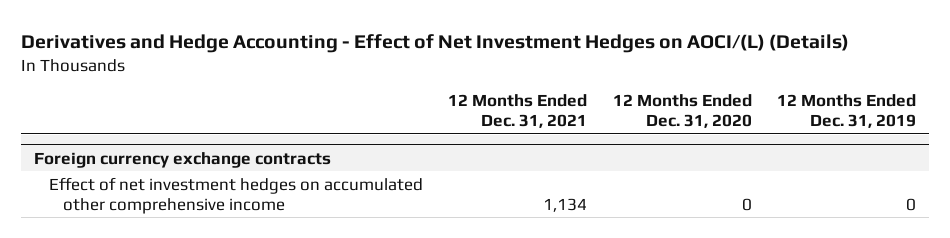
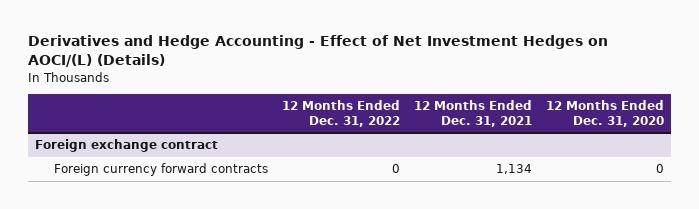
- | 12 Months Ended Dec. 31, 2021 | 12 Months Ended Dec. 31, 2020 | 12 Months Ended Dec. 31, 2019
+ | 12 Months Ended Dec. 31, 2022 | 12 Months Ended Dec. 31, 2021 | 12 Months Ended Dec. 31, 2020
- Foreign currency exchange contracts
- Effect of net investment hedges on accumulated other comprehensive income | 1,134 | 0 | 0
+ Foreign exchange contract
+ Foreign currency forward contracts | 0 | 1,134 | 0

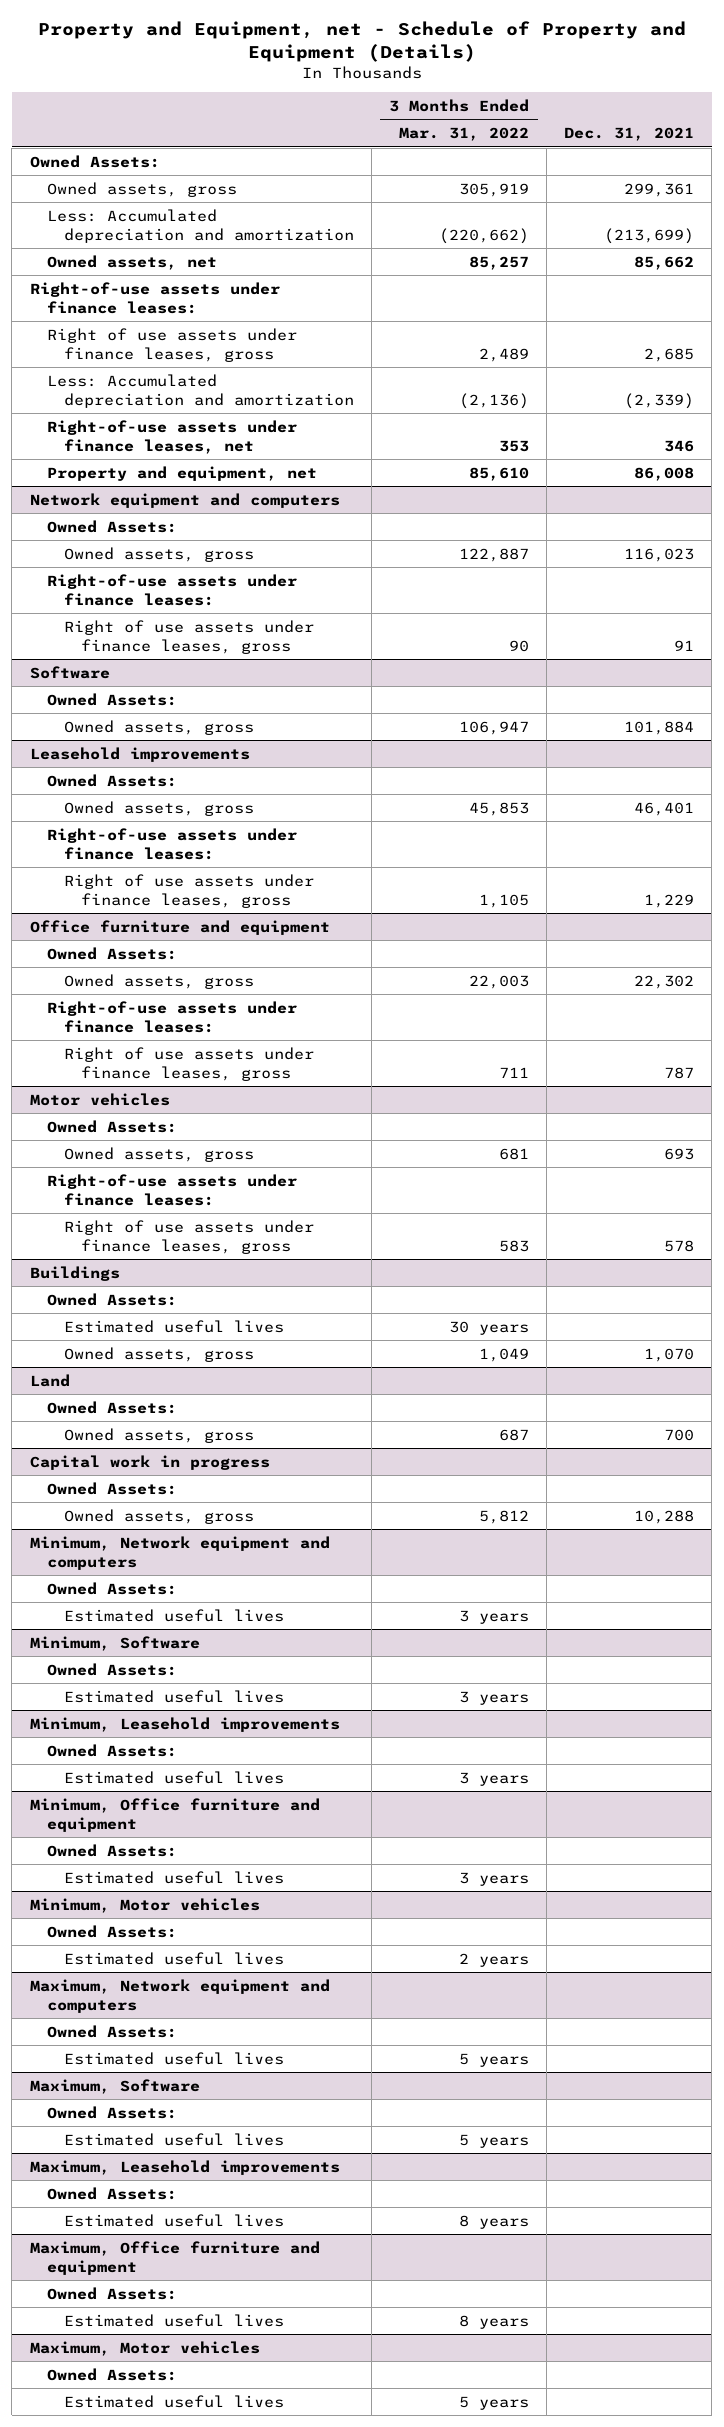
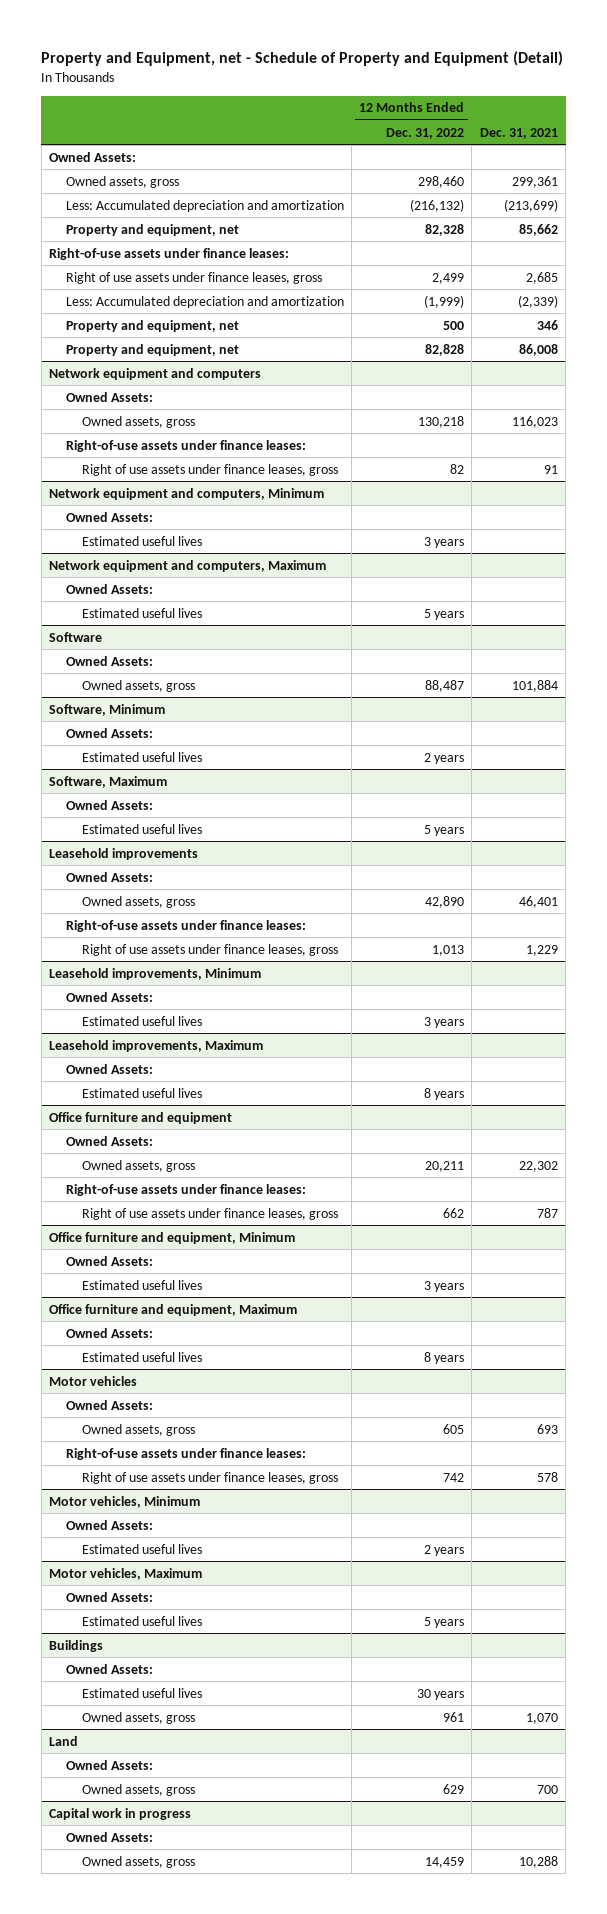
- Property and Equipment, net - Schedule of Property and Equipment (Details)
+ Property and Equipment, net - Schedule of Property and Equipment (Detail)
- | 3 Months Ended Mar. 31, 2022 | Dec. 31, 2021
+ | 12 Months Ended Dec. 31, 2022 | Dec. 31, 2021
- Owned assets, net | 85,257 | 85,662
+ Property and equipment, net | 82,328 | 85,662
- Right-of-use assets under finance leases, net | 353 | 346
+ Property and equipment, net | 500 | 346
+ Network equipment and computers, Minimum
+ Owned Assets:
+ Estimated useful lives | 3 years |
+ Network equipment and computers, Maximum
+ Owned Assets:
+ Estimated useful lives | 5 years |
+ Software, Minimum
+ Owned Assets:
+ Estimated useful lives | 2 years |
+ Software, Maximum
+ Owned Assets:
+ Estimated useful lives | 5 years |
+ Leasehold improvements, Minimum
+ Owned Assets:
+ Estimated useful lives | 3 years |
+ Leasehold improvements, Maximum
+ Owned Assets:
+ Estimated useful lives | 8 years |
+ Office furniture and equipment, Minimum
+ Owned Assets:
+ Estimated useful lives | 3 years |
+ Office furniture and equipment, Maximum
+ Owned Assets:
+ Estimated useful lives | 8 years |
+ Motor vehicles, Minimum
+ Owned Assets:
+ Estimated useful lives | 2 years |
+ Motor vehicles, Maximum
+ Owned Assets:
+ Estimated useful lives | 5 years |
- Minimum, Network equipment and computers
- Owned Assets:
- Estimated useful lives | 3 years |
- Minimum, Software
- Owned Assets:
- Estimated useful lives | 3 years |
- Minimum, Leasehold improvements
- Owned Assets:
- Estimated useful lives | 3 years |
- Minimum, Office furniture and equipment
- Owned Assets:
- Estimated useful lives | 3 years |
- Minimum, Motor vehicles
- Owned Assets:
- Estimated useful lives | 2 years |
- Maximum, Network equipment and computers
- Owned Assets:
- Estimated useful lives | 5 years |
- Maximum, Software
- Owned Assets:
- Estimated useful lives | 5 years |
- Maximum, Leasehold improvements
- Owned Assets:
- Estimated useful lives | 8 years |
- Maximum, Office furniture and equipment
- Owned Assets:
- Estimated useful lives | 8 years |
- Maximum, Motor vehicles
- Owned Assets:
- Estimated useful lives | 5 years |

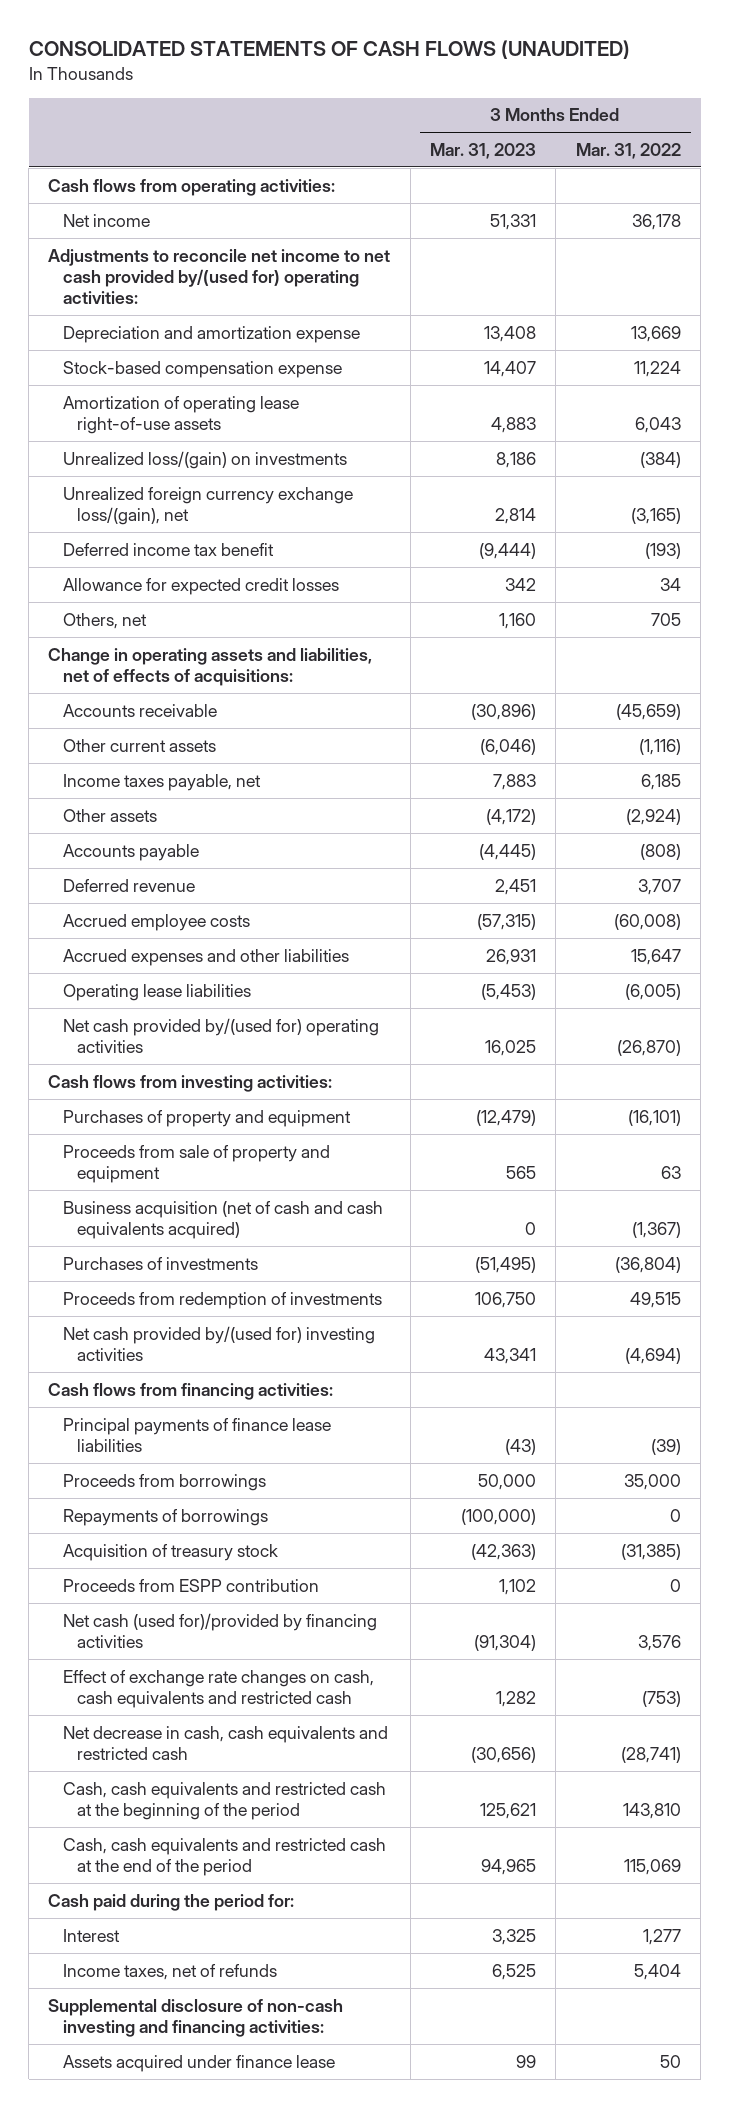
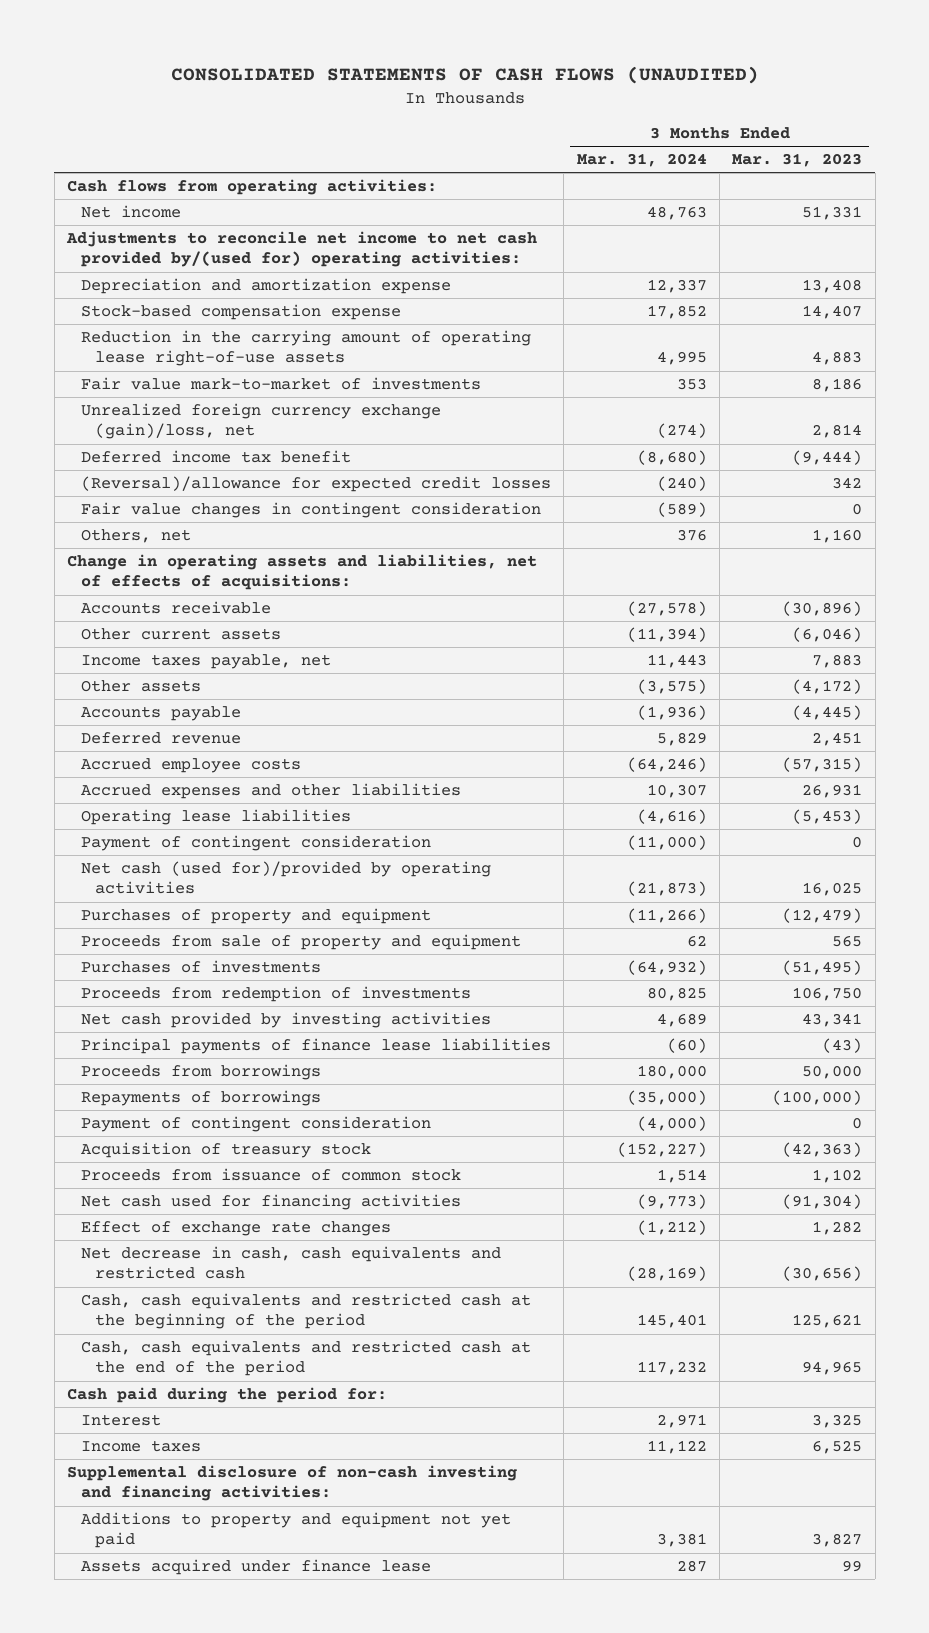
- | 3 Months Ended Mar. 31, 2023 | 3 Months Ended Mar. 31, 2022
+ | 3 Months Ended Mar. 31, 2024 | 3 Months Ended Mar. 31, 2023
- Amortization of operating lease right-of-use assets | 4,883 | 6,043
- Unrealized loss/(gain) on investments | 8,186 | (384)
- Unrealized foreign currency exchange loss/(gain), net | 2,814 | (3,165)
+ Reduction in the carrying amount of operating lease right-of-use assets | 4,995 | 4,883
+ Fair value mark-to-market of investments | 353 | 8,186
+ Unrealized foreign currency exchange (gain)/loss, net | (274) | 2,814
- Allowance for expected credit losses | 342 | 34
+ (Reversal)/allowance for expected credit losses | (240) | 342
+ Fair value changes in contingent consideration | (589) | 0
- Net cash provided by/(used for) operating activities | 16,025 | (26,870)
- Cash flows from investing activities:
+ Payment of contingent consideration | (11,000) | 0
+ Net cash (used for)/provided by operating activities | (21,873) | 16,025
- Business acquisition (net of cash and cash equivalents acquired) | 0 | (1,367)
- Net cash provided by/(used for) investing activities | 43,341 | (4,694)
- Cash flows from financing activities:
+ Net cash provided by investing activities | 4,689 | 43,341
+ Payment of contingent consideration | (4,000) | 0
- Proceeds from ESPP contribution | 1,102 | 0
- Net cash (used for)/provided by financing activities | (91,304) | 3,576
- Effect of exchange rate changes on cash, cash equivalents and restricted cash | 1,282 | (753)
+ Proceeds from issuance of common stock | 1,514 | 1,102
+ Net cash used for financing activities | (9,773) | (91,304)
+ Effect of exchange rate changes | (1,212) | 1,282
- Income taxes, net of refunds | 6,525 | 5,404
+ Income taxes | 11,122 | 6,525
+ Additions to property and equipment not yet paid | 3,381 | 3,827

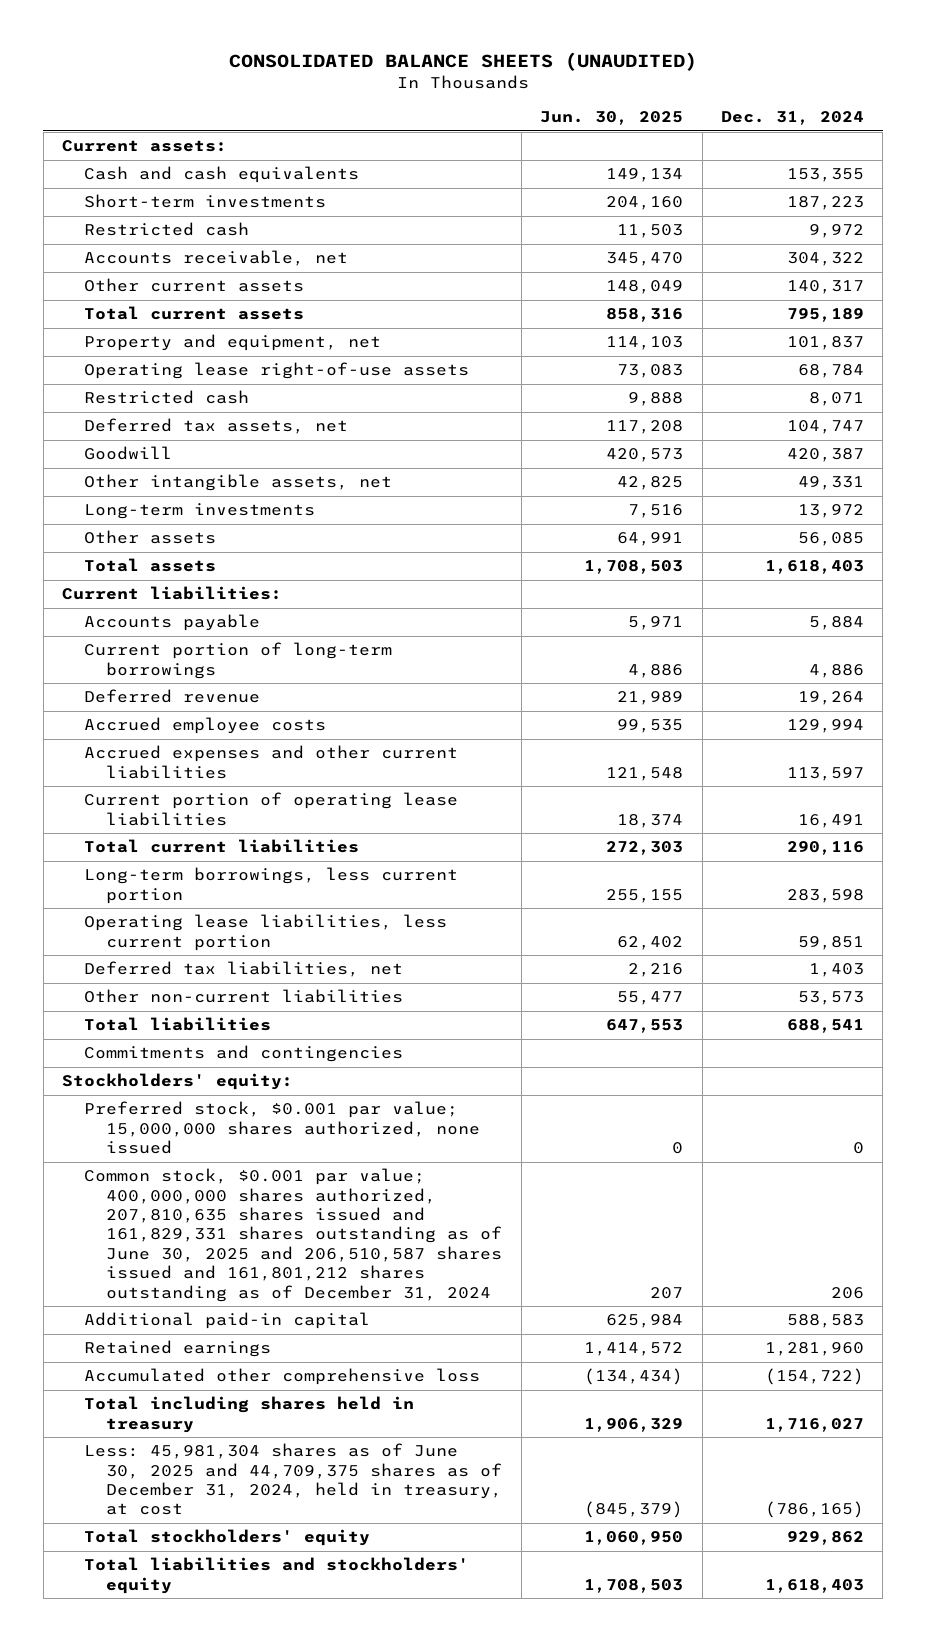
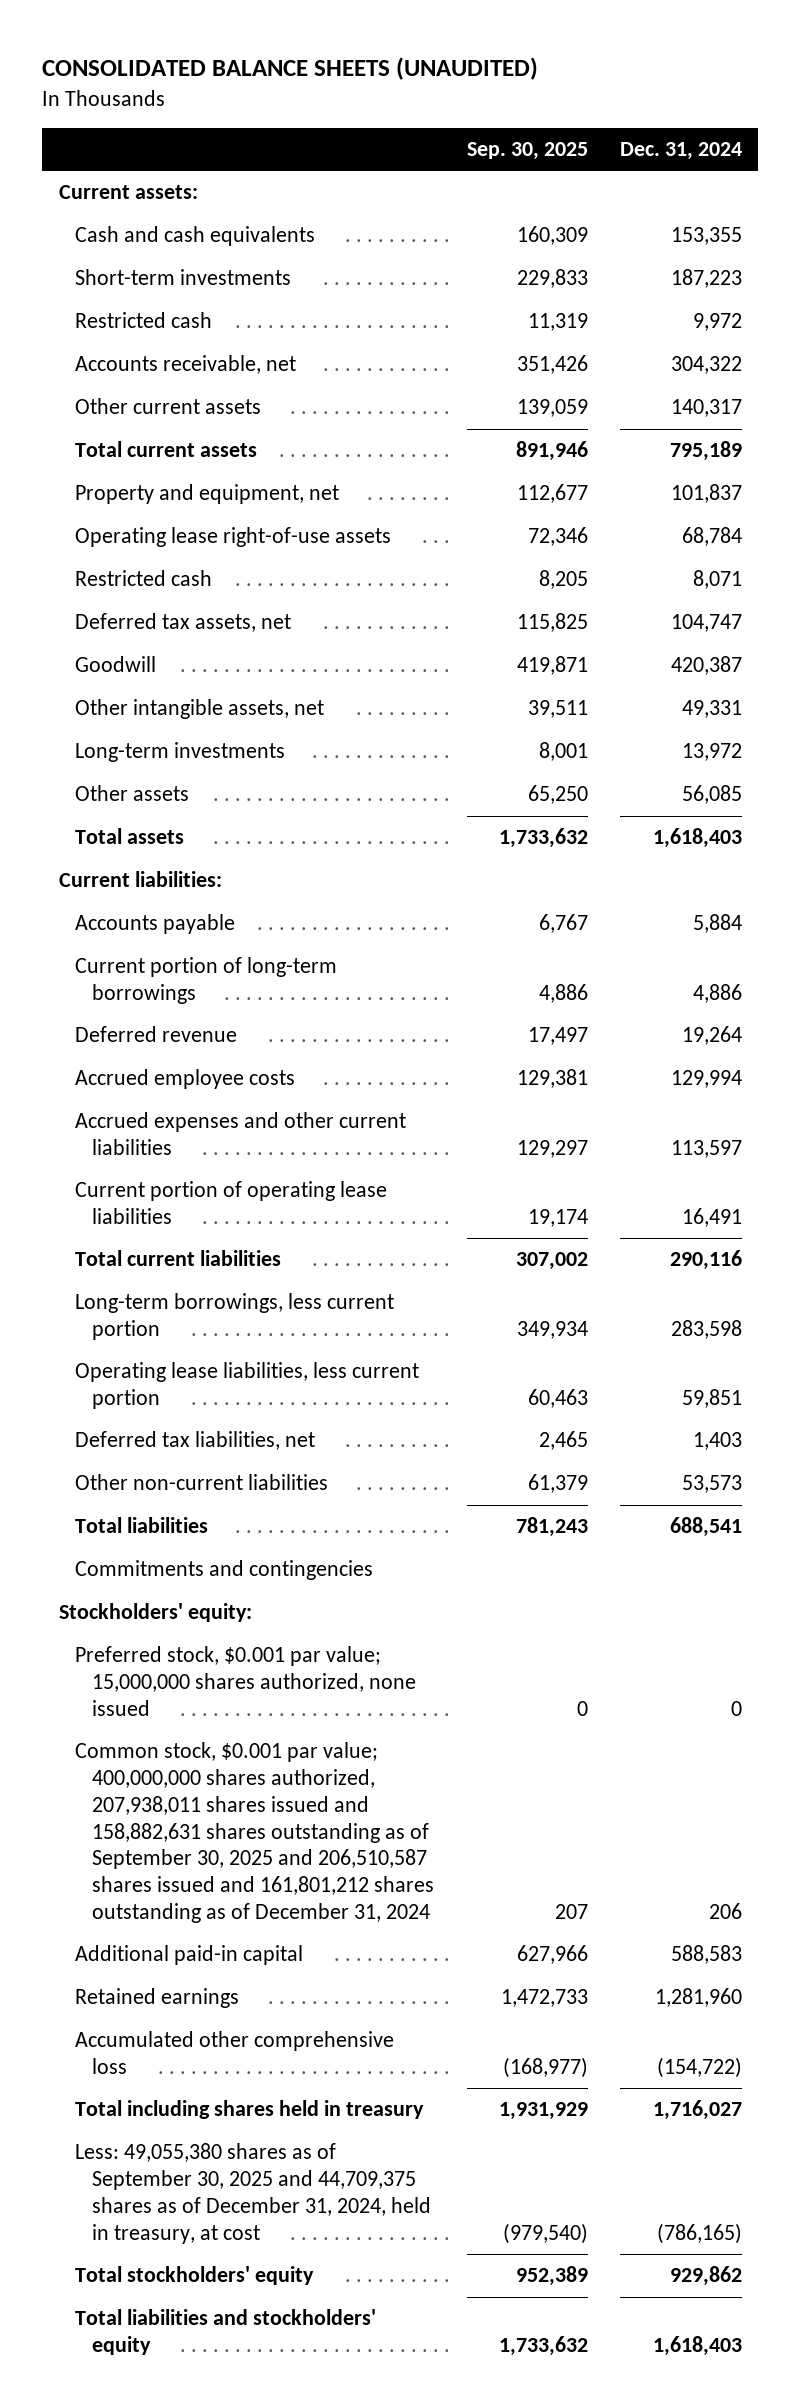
- | Jun. 30, 2025 | Dec. 31, 2024
+ | Sep. 30, 2025 | Dec. 31, 2024
- Common stock, $0.001 par value; 400,000,000 shares authorized, 207,810,635 shares issued and 161,829,331 shares outstanding as of June 30, 2025 and 206,510,587 shares issued and 161,801,212 shares outstanding as of December 31, 2024 | 207 | 206
+ Common stock, $0.001 par value; 400,000,000 shares authorized, 207,938,011 shares issued and 158,882,631 shares outstanding as of September 30, 2025 and 206,510,587 shares issued and 161,801,212 shares outstanding as of December 31, 2024 | 207 | 206
- Less: 45,981,304 shares as of June 30, 2025 and 44,709,375 shares as of December 31, 2024, held in treasury, at cost | (845,379) | (786,165)
+ Less: 49,055,380 shares as of September 30, 2025 and 44,709,375 shares as of December 31, 2024, held in treasury, at cost | (979,540) | (786,165)

